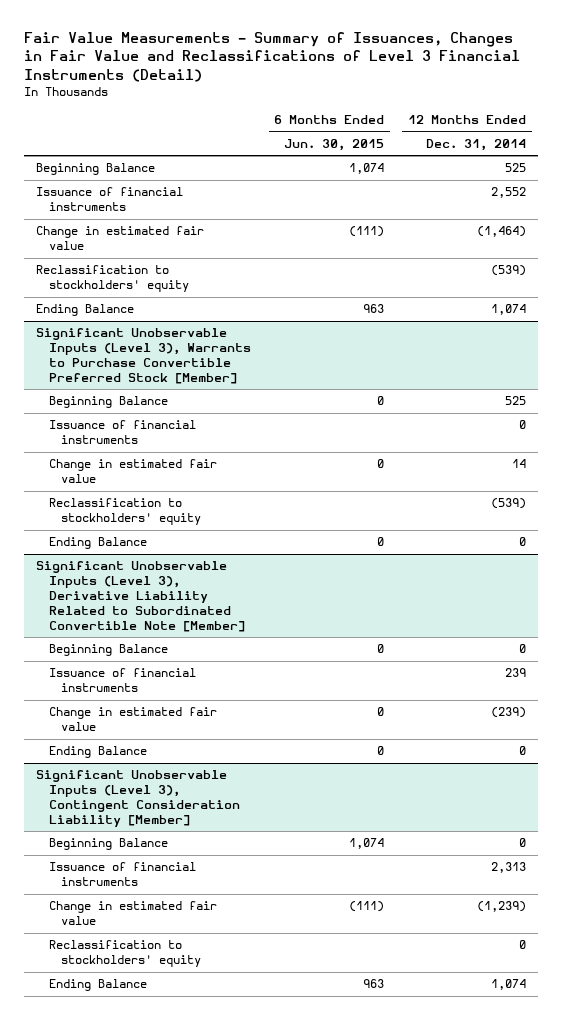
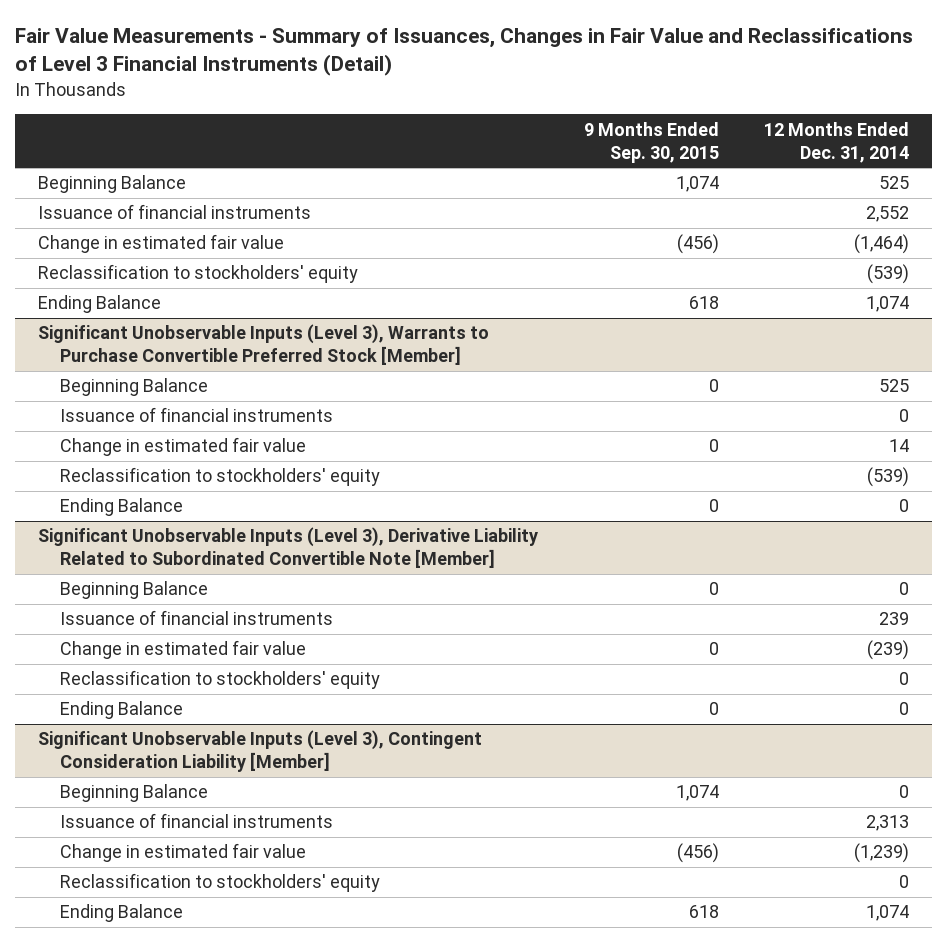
- | 6 Months Ended Jun. 30, 2015 | 12 Months Ended Dec. 31, 2014
+ | 9 Months Ended Sep. 30, 2015 | 12 Months Ended Dec. 31, 2014
@ Significant Unobservable Inputs (Level 3), Derivative Liability Related to Subordinated Convertible Note [Member]
+ Reclassification to stockholders' equity | | 0

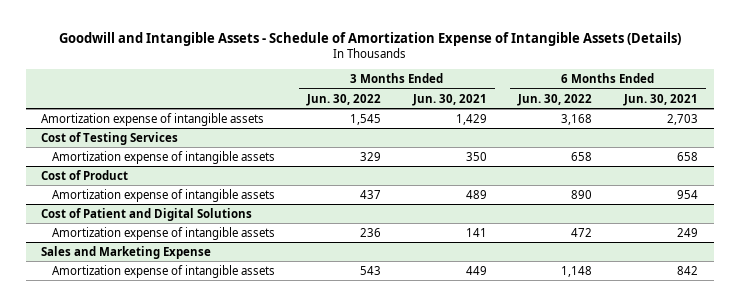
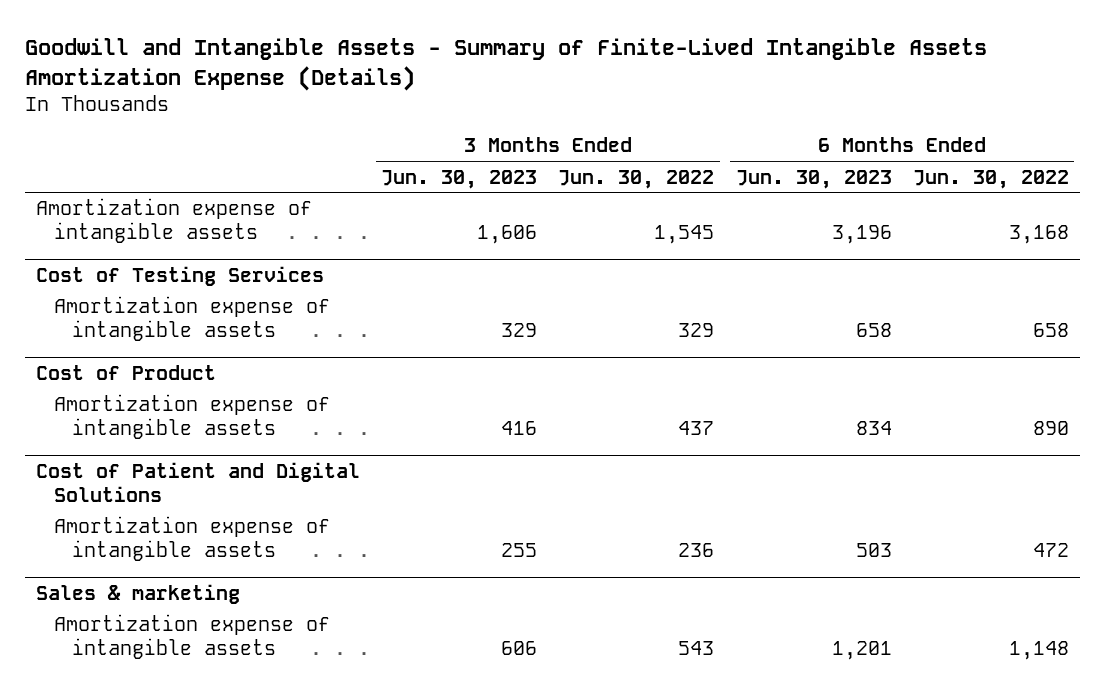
- Goodwill and Intangible Assets - Schedule of Amortization Expense of Intangible Assets (Details)
+ Goodwill and Intangible Assets - Summary of Finite-Lived Intangible Assets Amortization Expense (Details)
- | 3 Months Ended Jun. 30, 2022 | 3 Months Ended Jun. 30, 2021 | 6 Months Ended Jun. 30, 2022 | 6 Months Ended Jun. 30, 2021
+ | 3 Months Ended Jun. 30, 2023 | 3 Months Ended Jun. 30, 2022 | 6 Months Ended Jun. 30, 2023 | 6 Months Ended Jun. 30, 2022
- Sales and Marketing Expense
+ Sales & marketing

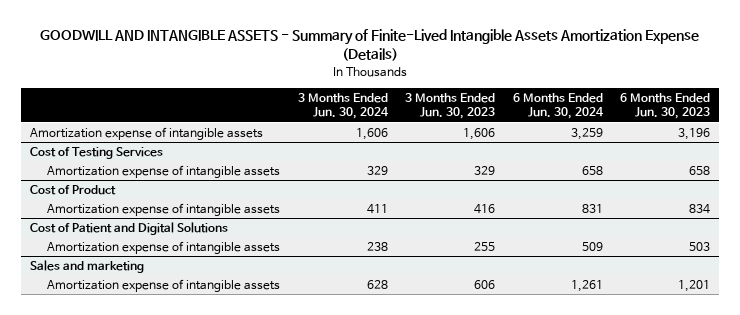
- Goodwill and Intangible Assets - Summary of Finite-Lived Intangible Assets Amortization Expense (Details)
+ GOODWILL AND INTANGIBLE ASSETS - Summary of Finite-Lived Intangible Assets Amortization Expense (Details)
- | 3 Months Ended Jun. 30, 2023 | 3 Months Ended Jun. 30, 2022 | 6 Months Ended Jun. 30, 2023 | 6 Months Ended Jun. 30, 2022
+ | 3 Months Ended Jun. 30, 2024 | 3 Months Ended Jun. 30, 2023 | 6 Months Ended Jun. 30, 2024 | 6 Months Ended Jun. 30, 2023
- Sales & marketing
+ Sales and marketing

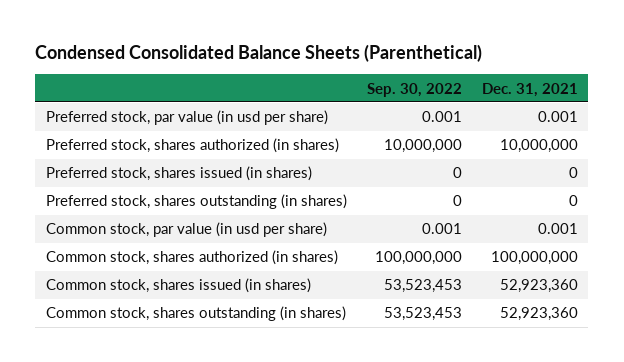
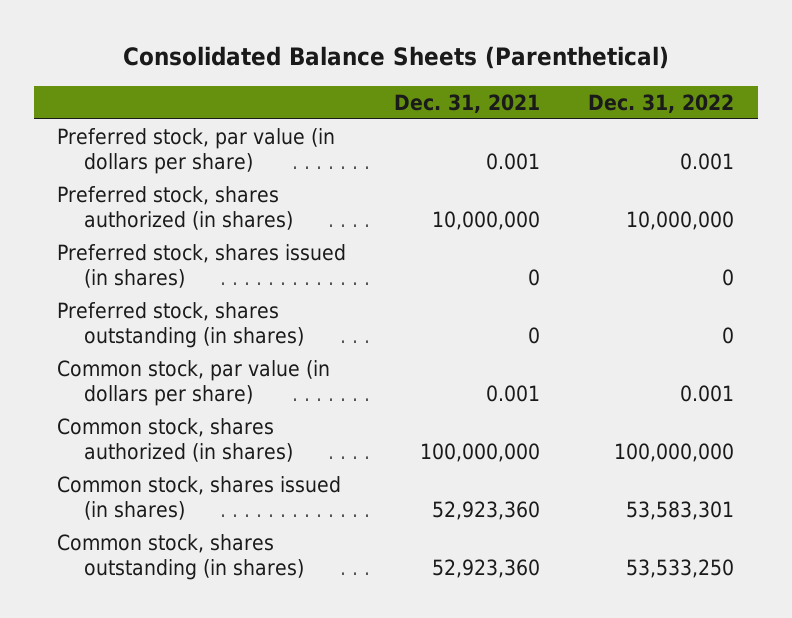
- Condensed Consolidated Balance Sheets (Parenthetical)
+ Consolidated Balance Sheets (Parenthetical)
- | Sep. 30, 2022 | Dec. 31, 2021
+ | Dec. 31, 2021 | Dec. 31, 2022
- Preferred stock, par value (in usd per share) | 0.001 | 0.001
+ Preferred stock, par value (in dollars per share) | 0.001 | 0.001
- Common stock, par value (in usd per share) | 0.001 | 0.001
+ Common stock, par value (in dollars per share) | 0.001 | 0.001

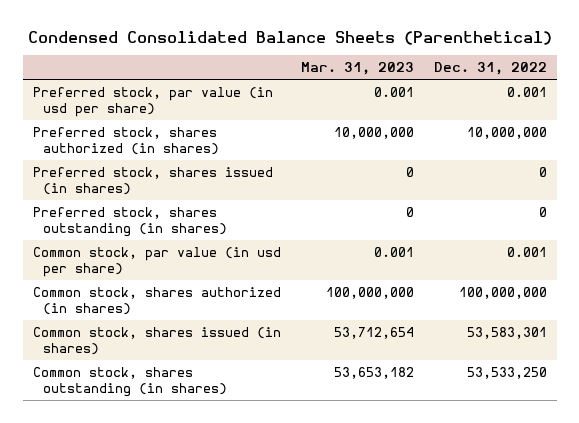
- Consolidated Balance Sheets (Parenthetical)
+ Condensed Consolidated Balance Sheets (Parenthetical)
- | Dec. 31, 2021 | Dec. 31, 2022
+ | Mar. 31, 2023 | Dec. 31, 2022
- Preferred stock, par value (in dollars per share) | 0.001 | 0.001
+ Preferred stock, par value (in usd per share) | 0.001 | 0.001
- Common stock, par value (in dollars per share) | 0.001 | 0.001
+ Common stock, par value (in usd per share) | 0.001 | 0.001

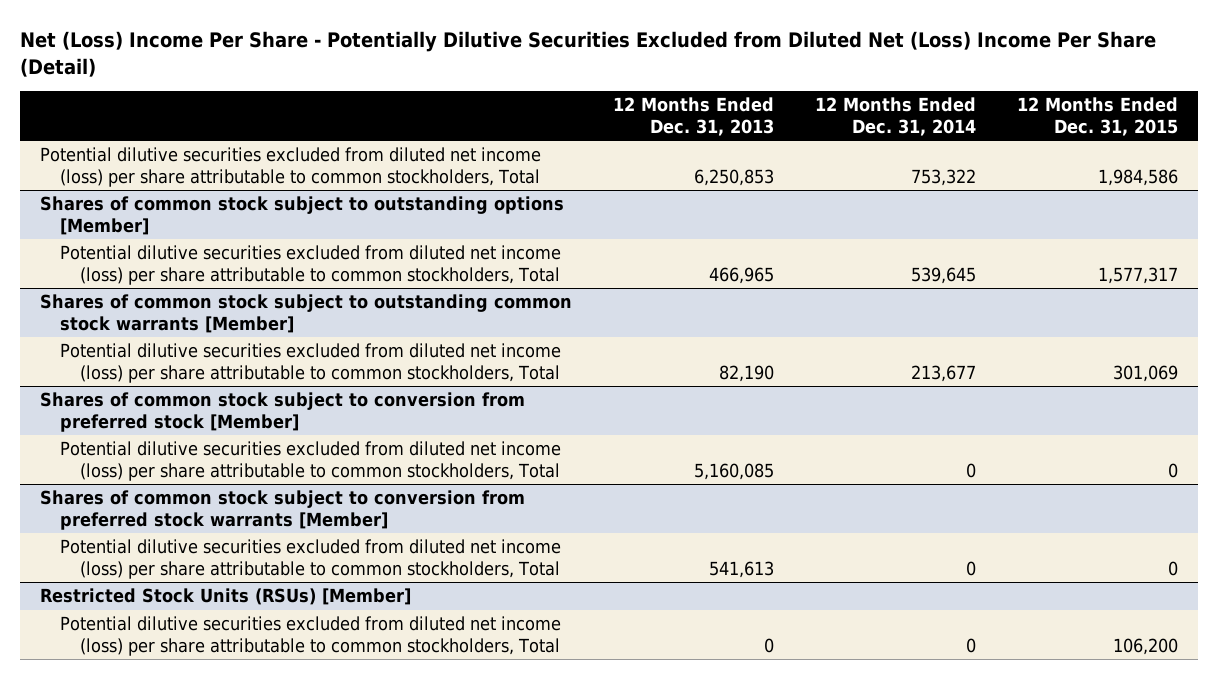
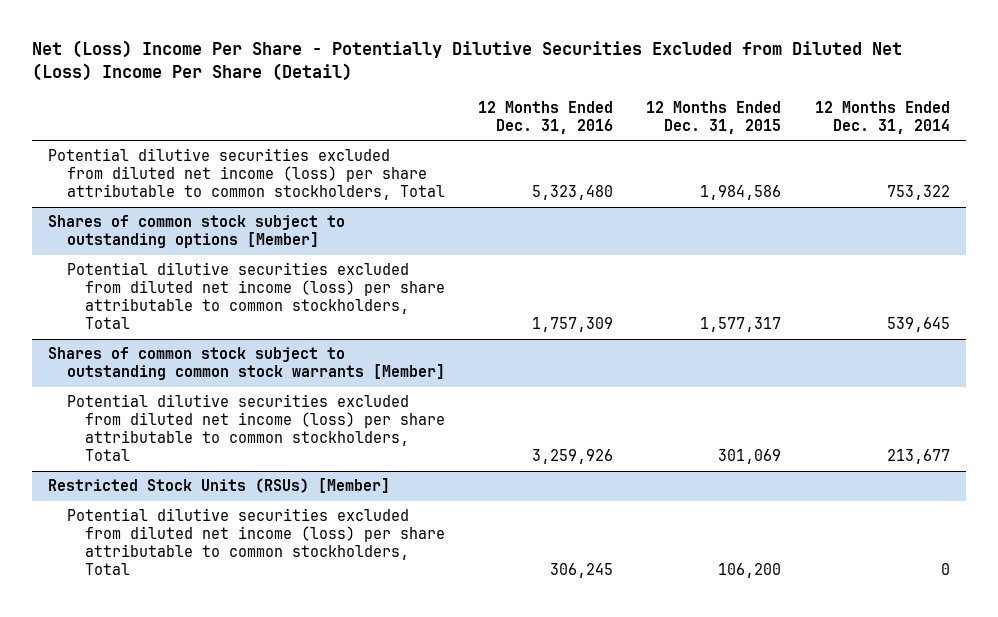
- | 12 Months Ended Dec. 31, 2013 | 12 Months Ended Dec. 31, 2014 | 12 Months Ended Dec. 31, 2015
+ | 12 Months Ended Dec. 31, 2016 | 12 Months Ended Dec. 31, 2015 | 12 Months Ended Dec. 31, 2014
- Shares of common stock subject to conversion from preferred stock [Member]
- Potential dilutive securities excluded from diluted net income (loss) per share attributable to common stockholders, Total | 5,160,085 | 0 | 0
- Shares of common stock subject to conversion from preferred stock warrants [Member]
- Potential dilutive securities excluded from diluted net income (loss) per share attributable to common stockholders, Total | 541,613 | 0 | 0

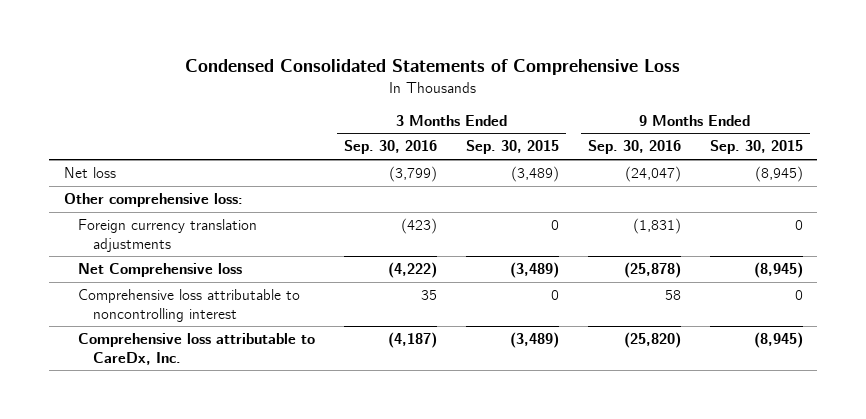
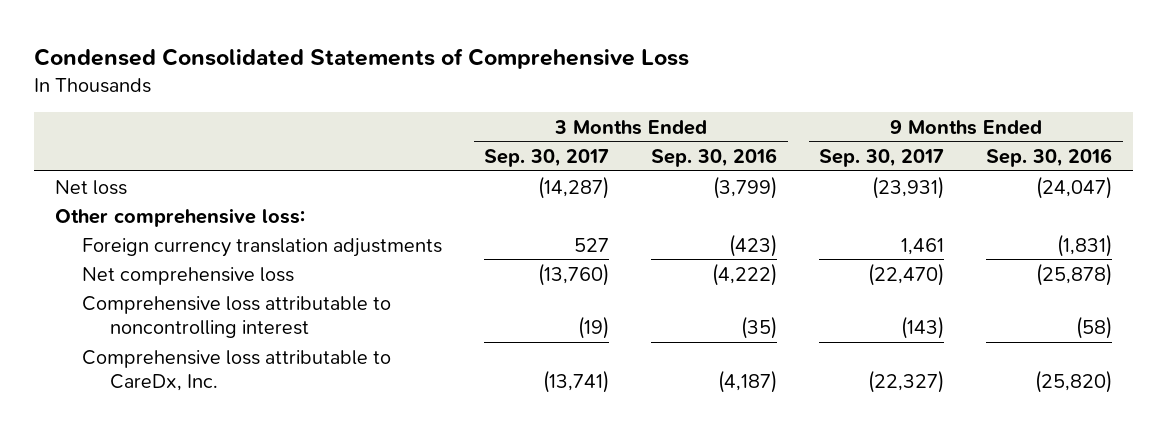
- | 3 Months Ended Sep. 30, 2016 | 3 Months Ended Sep. 30, 2015 | 9 Months Ended Sep. 30, 2016 | 9 Months Ended Sep. 30, 2015
+ | 3 Months Ended Sep. 30, 2017 | 3 Months Ended Sep. 30, 2016 | 9 Months Ended Sep. 30, 2017 | 9 Months Ended Sep. 30, 2016
- Net Comprehensive loss | (4,222) | (3,489) | (25,878) | (8,945)
- Comprehensive loss attributable to noncontrolling interest | 35 | 0 | 58 | 0
+ Net comprehensive loss | (13,760) | (4,222) | (22,470) | (25,878)
+ Comprehensive loss attributable to noncontrolling interest | (19) | (35) | (143) | (58)

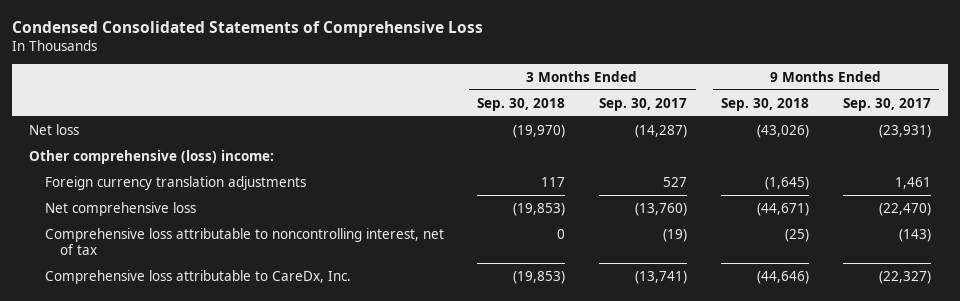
- | 3 Months Ended Sep. 30, 2017 | 3 Months Ended Sep. 30, 2016 | 9 Months Ended Sep. 30, 2017 | 9 Months Ended Sep. 30, 2016
+ | 3 Months Ended Sep. 30, 2018 | 3 Months Ended Sep. 30, 2017 | 9 Months Ended Sep. 30, 2018 | 9 Months Ended Sep. 30, 2017
- Other comprehensive loss:
+ Other comprehensive (loss) income:
- Comprehensive loss attributable to noncontrolling interest | (19) | (35) | (143) | (58)
+ Comprehensive loss attributable to noncontrolling interest, net of tax | 0 | (19) | (25) | (143)

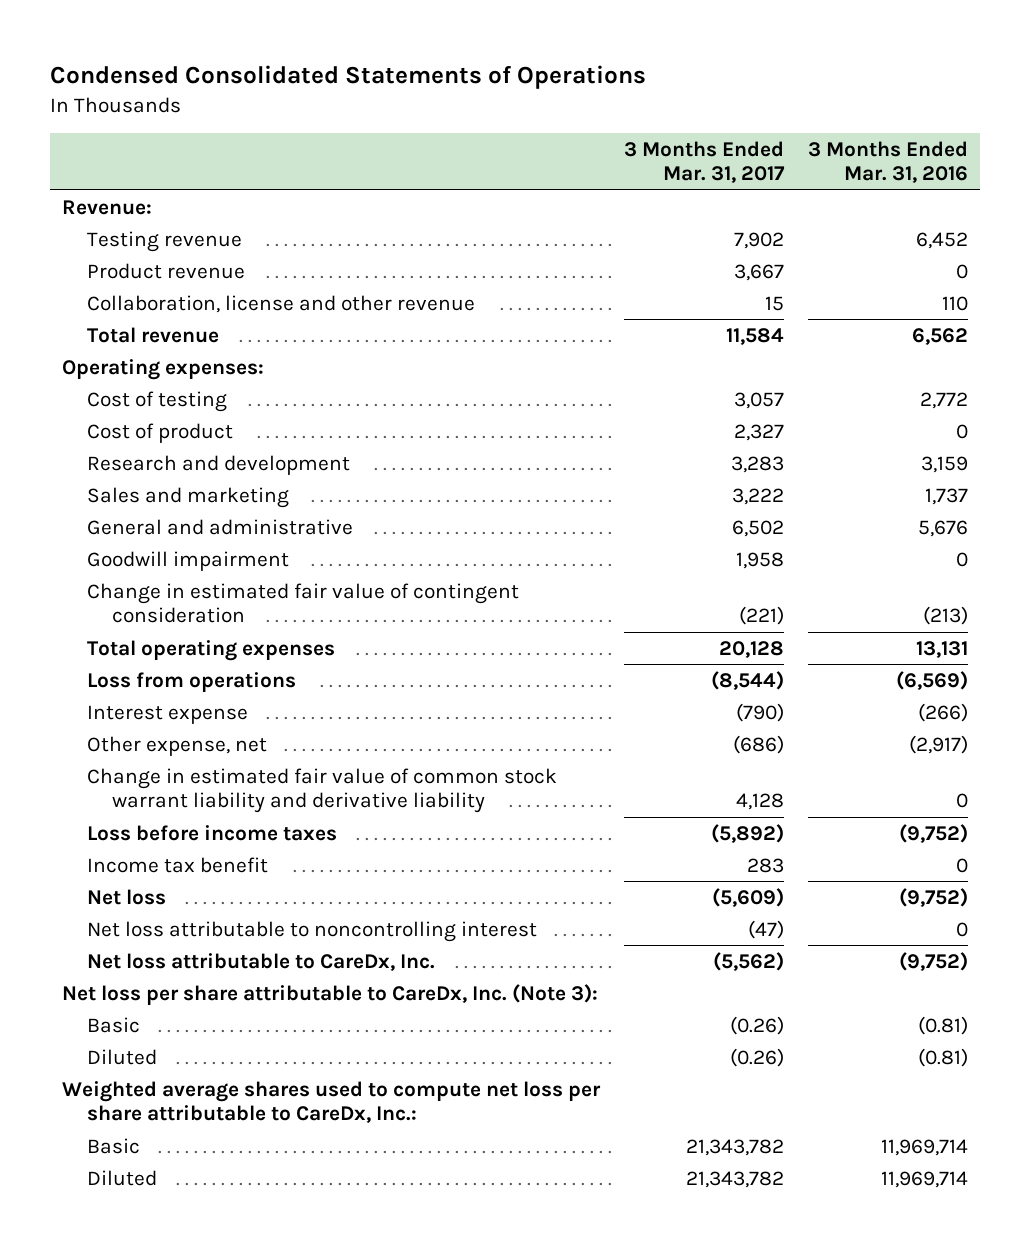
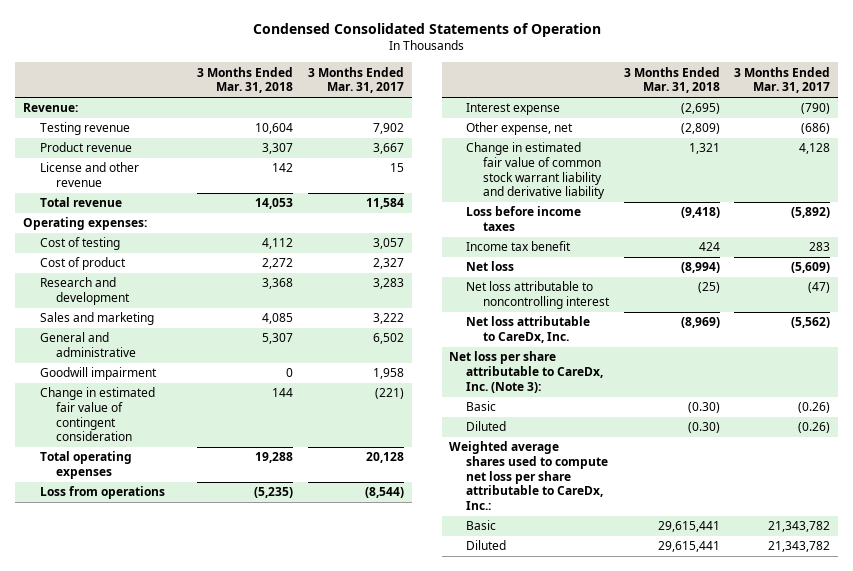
- Condensed Consolidated Statements of Operations
+ Condensed Consolidated Statements of Operation
- | 3 Months Ended Mar. 31, 2017 | 3 Months Ended Mar. 31, 2016
+ | 3 Months Ended Mar. 31, 2018 | 3 Months Ended Mar. 31, 2017
- Collaboration, license and other revenue | 15 | 110
+ License and other revenue | 142 | 15

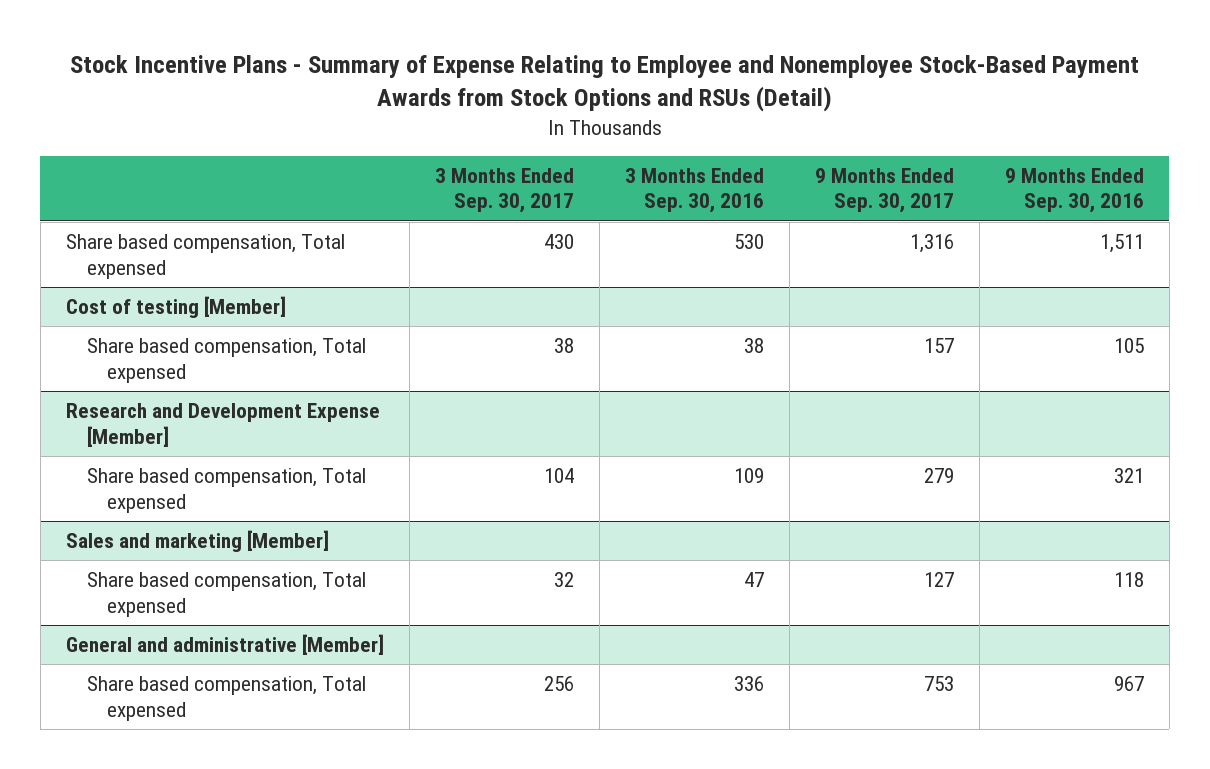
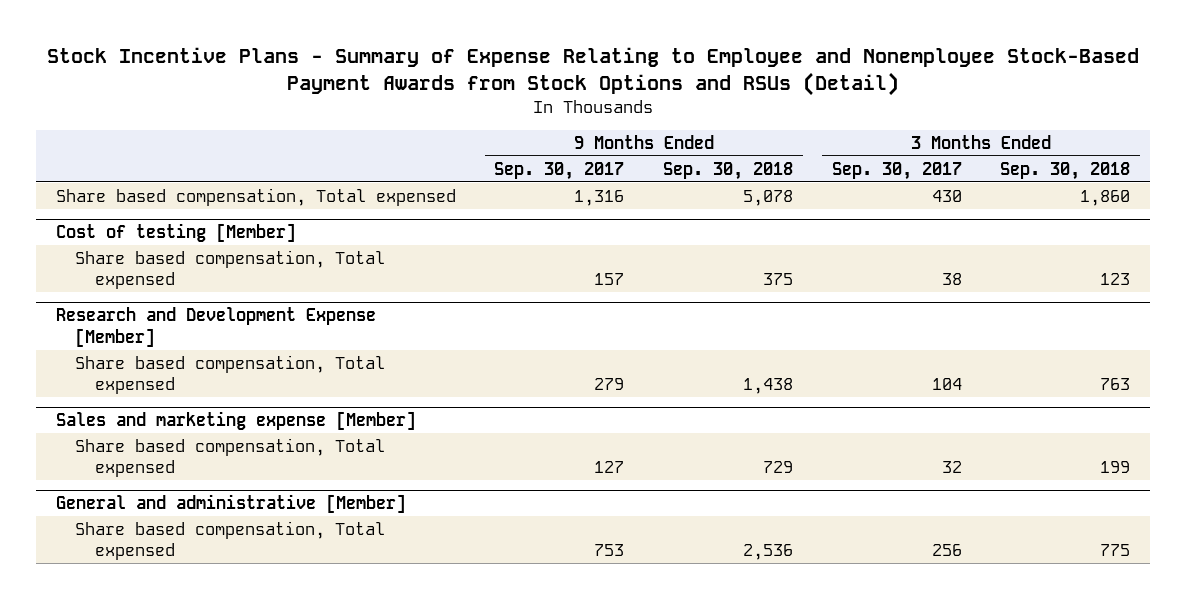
- | 3 Months Ended Sep. 30, 2017 | 3 Months Ended Sep. 30, 2016 | 9 Months Ended Sep. 30, 2017 | 9 Months Ended Sep. 30, 2016
+ | 9 Months Ended Sep. 30, 2017 | 9 Months Ended Sep. 30, 2018 | 3 Months Ended Sep. 30, 2017 | 3 Months Ended Sep. 30, 2018
- Sales and marketing [Member]
+ Sales and marketing expense [Member]

